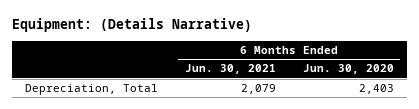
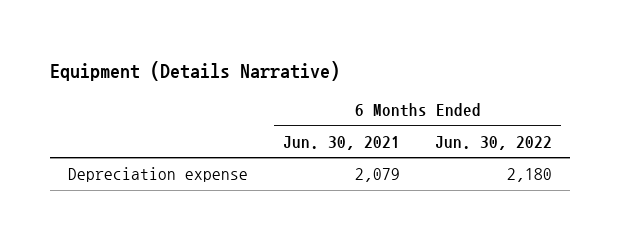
- Equipment: (Details Narrative)
+ Equipment (Details Narrative)
- | 6 Months Ended Jun. 30, 2021 | 6 Months Ended Jun. 30, 2020
+ | 6 Months Ended Jun. 30, 2021 | 6 Months Ended Jun. 30, 2022
- Depreciation, Total | 2,079 | 2,403
+ Depreciation expense | 2,079 | 2,180

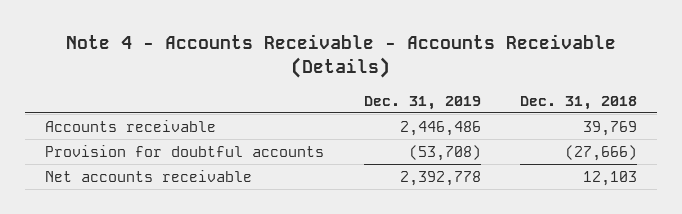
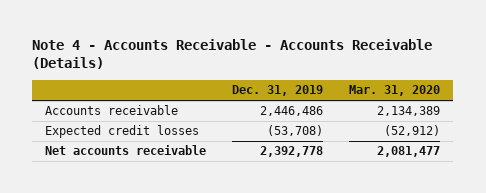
- | Dec. 31, 2019 | Dec. 31, 2018
+ | Dec. 31, 2019 | Mar. 31, 2020
- Provision for doubtful accounts | (53,708) | (27,666)
+ Expected credit losses | (53,708) | (52,912)

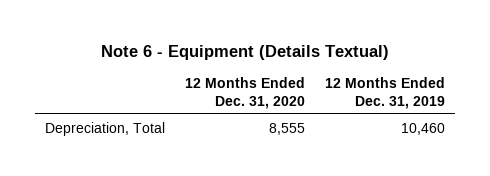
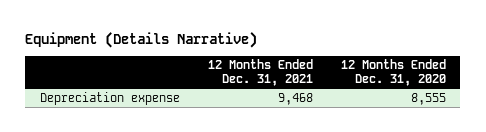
- Note 6 - Equipment (Details Textual)
+ Equipment (Details Narrative)
- | 12 Months Ended Dec. 31, 2020 | 12 Months Ended Dec. 31, 2019
+ | 12 Months Ended Dec. 31, 2021 | 12 Months Ended Dec. 31, 2020
- Depreciation, Total | 8,555 | 10,460
+ Depreciation expense | 9,468 | 8,555

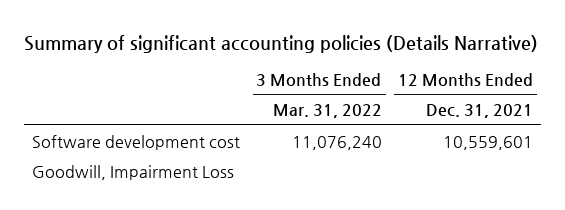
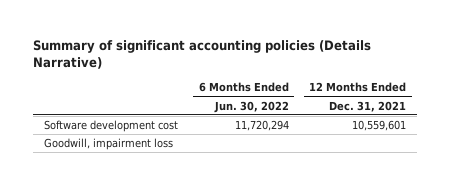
- | 3 Months Ended Mar. 31, 2022 | 12 Months Ended Dec. 31, 2021
+ | 6 Months Ended Jun. 30, 2022 | 12 Months Ended Dec. 31, 2021
- Goodwill, Impairment Loss
+ Goodwill, impairment loss

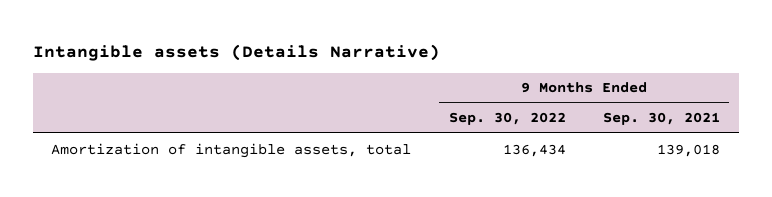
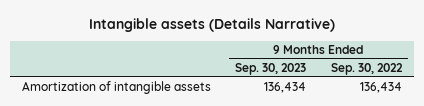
- | 9 Months Ended Sep. 30, 2022 | 9 Months Ended Sep. 30, 2021
+ | 9 Months Ended Sep. 30, 2023 | 9 Months Ended Sep. 30, 2022
- Amortization of intangible assets, total | 136,434 | 139,018
+ Amortization of intangible assets | 136,434 | 136,434

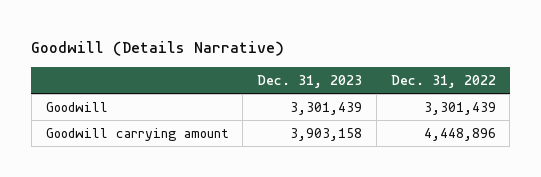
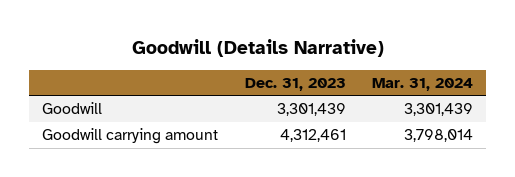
- | Dec. 31, 2023 | Dec. 31, 2022
+ | Dec. 31, 2023 | Mar. 31, 2024
- Goodwill carrying amount | 3,903,158 | 4,448,896
+ Goodwill carrying amount | 4,312,461 | 3,798,014

